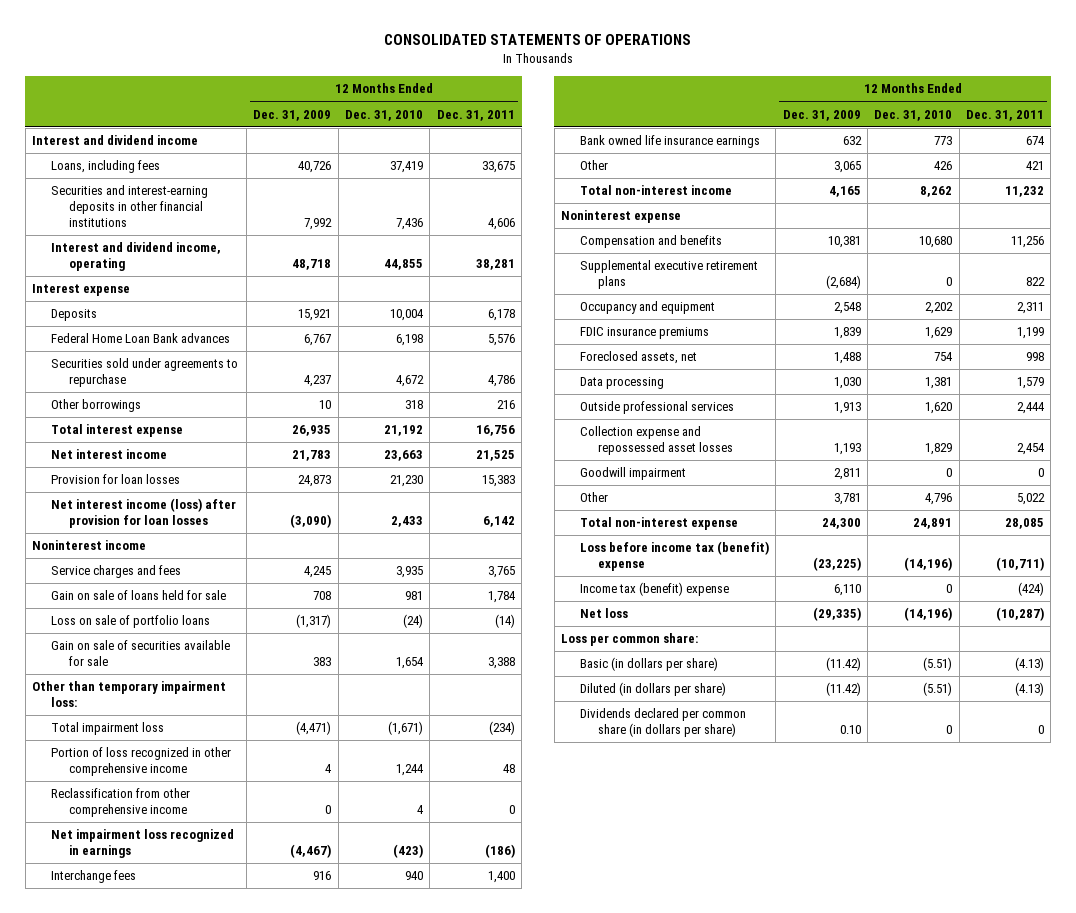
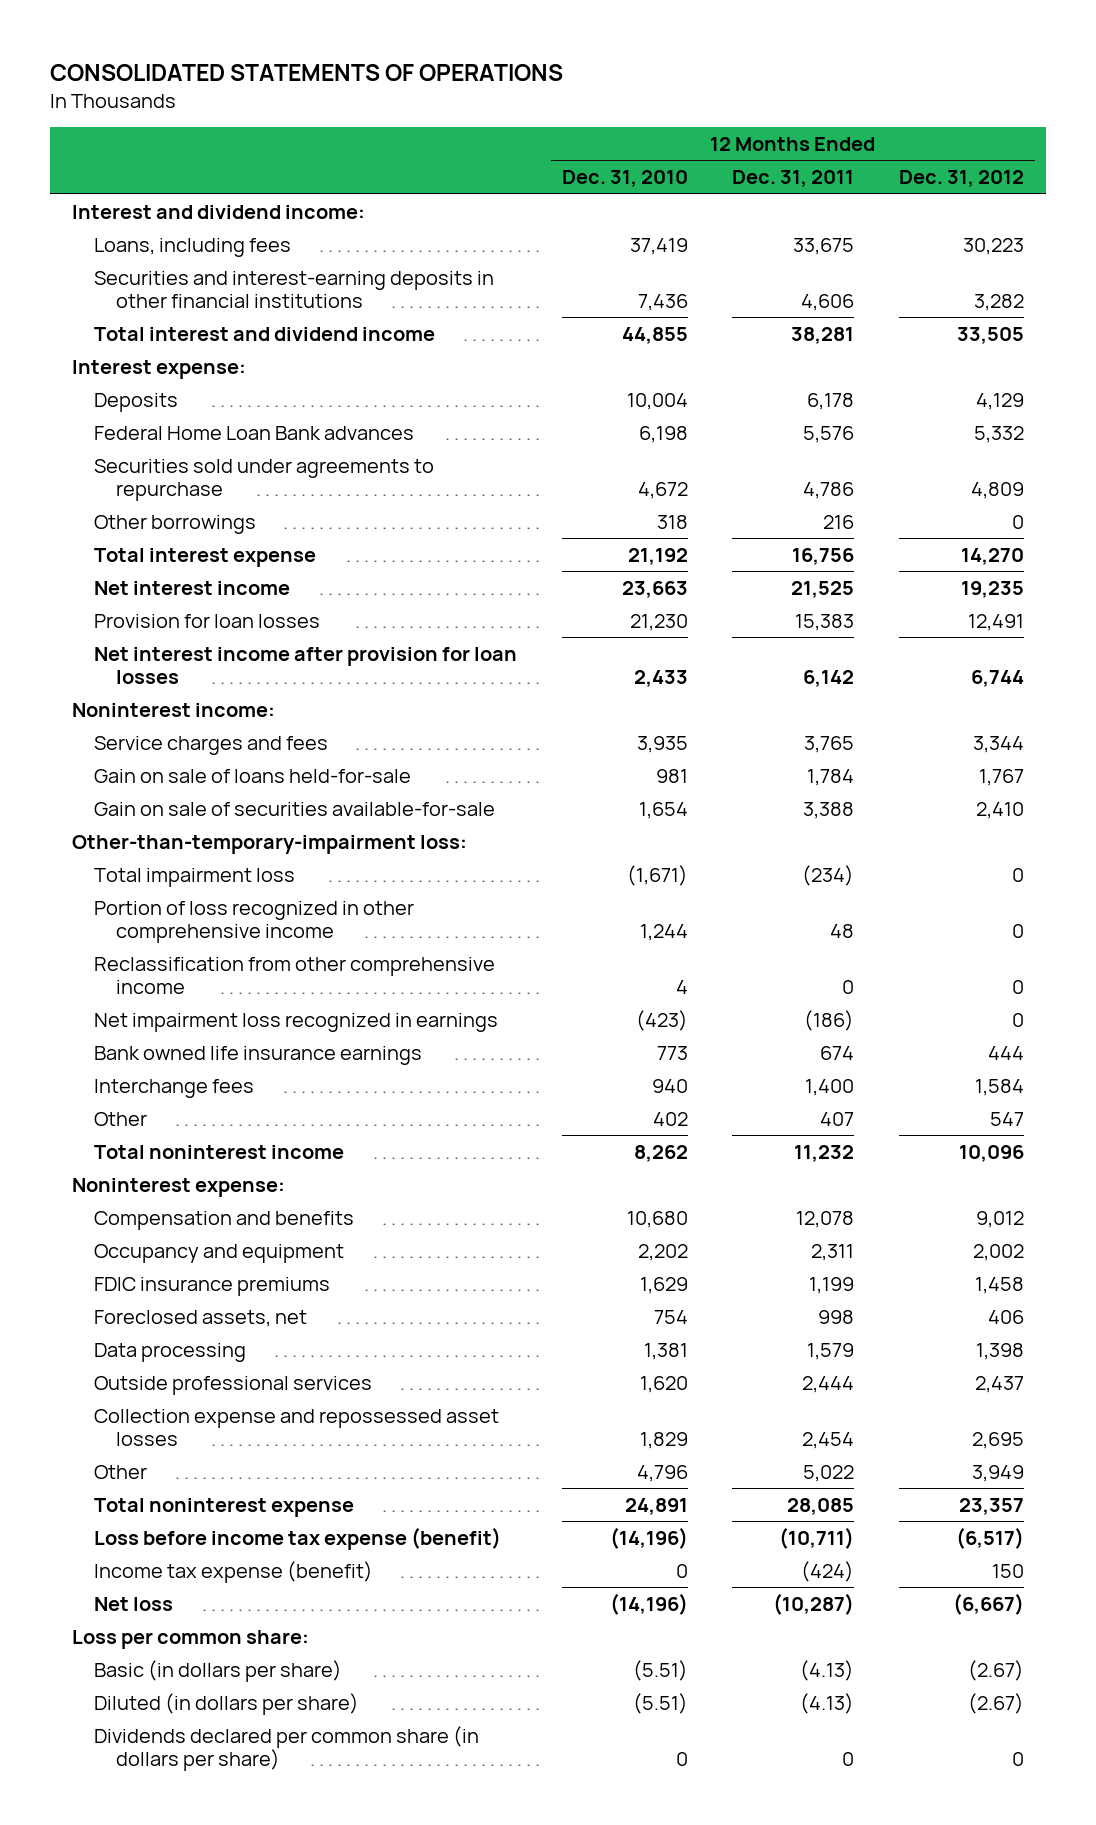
- | 12 Months Ended Dec. 31, 2009 | 12 Months Ended Dec. 31, 2010 | 12 Months Ended Dec. 31, 2011
+ | 12 Months Ended Dec. 31, 2010 | 12 Months Ended Dec. 31, 2011 | 12 Months Ended Dec. 31, 2012
- Interest and dividend income
+ Interest and dividend income:
- Interest and dividend income, operating | 48,718 | 44,855 | 38,281
- Interest expense
+ Total interest and dividend income | 44,855 | 38,281 | 33,505
+ Interest expense:
- Net interest income (loss) after provision for loan losses | (3,090) | 2,433 | 6,142
- Noninterest income
+ Net interest income after provision for loan losses | 2,433 | 6,142 | 6,744
+ Noninterest income:
- Gain on sale of loans held for sale | 708 | 981 | 1,784
- Loss on sale of portfolio loans | (1,317) | (24) | (14)
- Gain on sale of securities available for sale | 383 | 1,654 | 3,388
- Other than temporary impairment loss:
+ Gain on sale of loans held-for-sale | 981 | 1,784 | 1,767
+ Gain on sale of securities available-for-sale | 1,654 | 3,388 | 2,410
+ Other-than-temporary-impairment loss:
- Other | 3,065 | 426 | 421
- Total non-interest income | 4,165 | 8,262 | 11,232
- Noninterest expense
- Compensation and benefits | 10,381 | 10,680 | 11,256
- Supplemental executive retirement plans | (2,684) | 0 | 822
moved down: Interchange fees | 940 | 1,400 | 1,584
+ Other | 402 | 407 | 547
+ Total noninterest income | 8,262 | 11,232 | 10,096
+ Noninterest expense:
+ Compensation and benefits | 10,680 | 12,078 | 9,012
- Goodwill impairment | 2,811 | 0 | 0
- Total non-interest expense | 24,300 | 24,891 | 28,085
- Loss before income tax (benefit) expense | (23,225) | (14,196) | (10,711)
- Income tax (benefit) expense | 6,110 | 0 | (424)
+ Total noninterest expense | 24,891 | 28,085 | 23,357
+ Loss before income tax expense (benefit) | (14,196) | (10,711) | (6,517)
+ Income tax expense (benefit) | 0 | (424) | 150

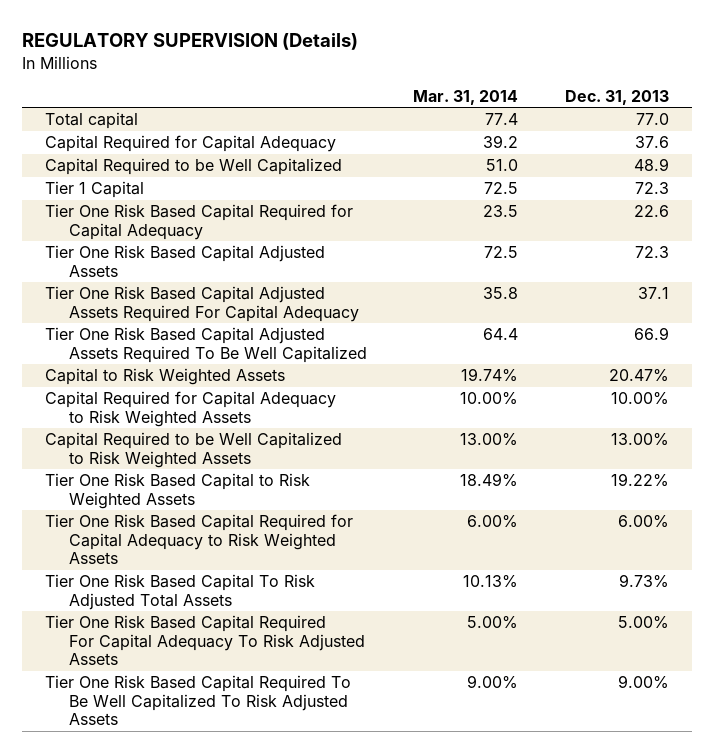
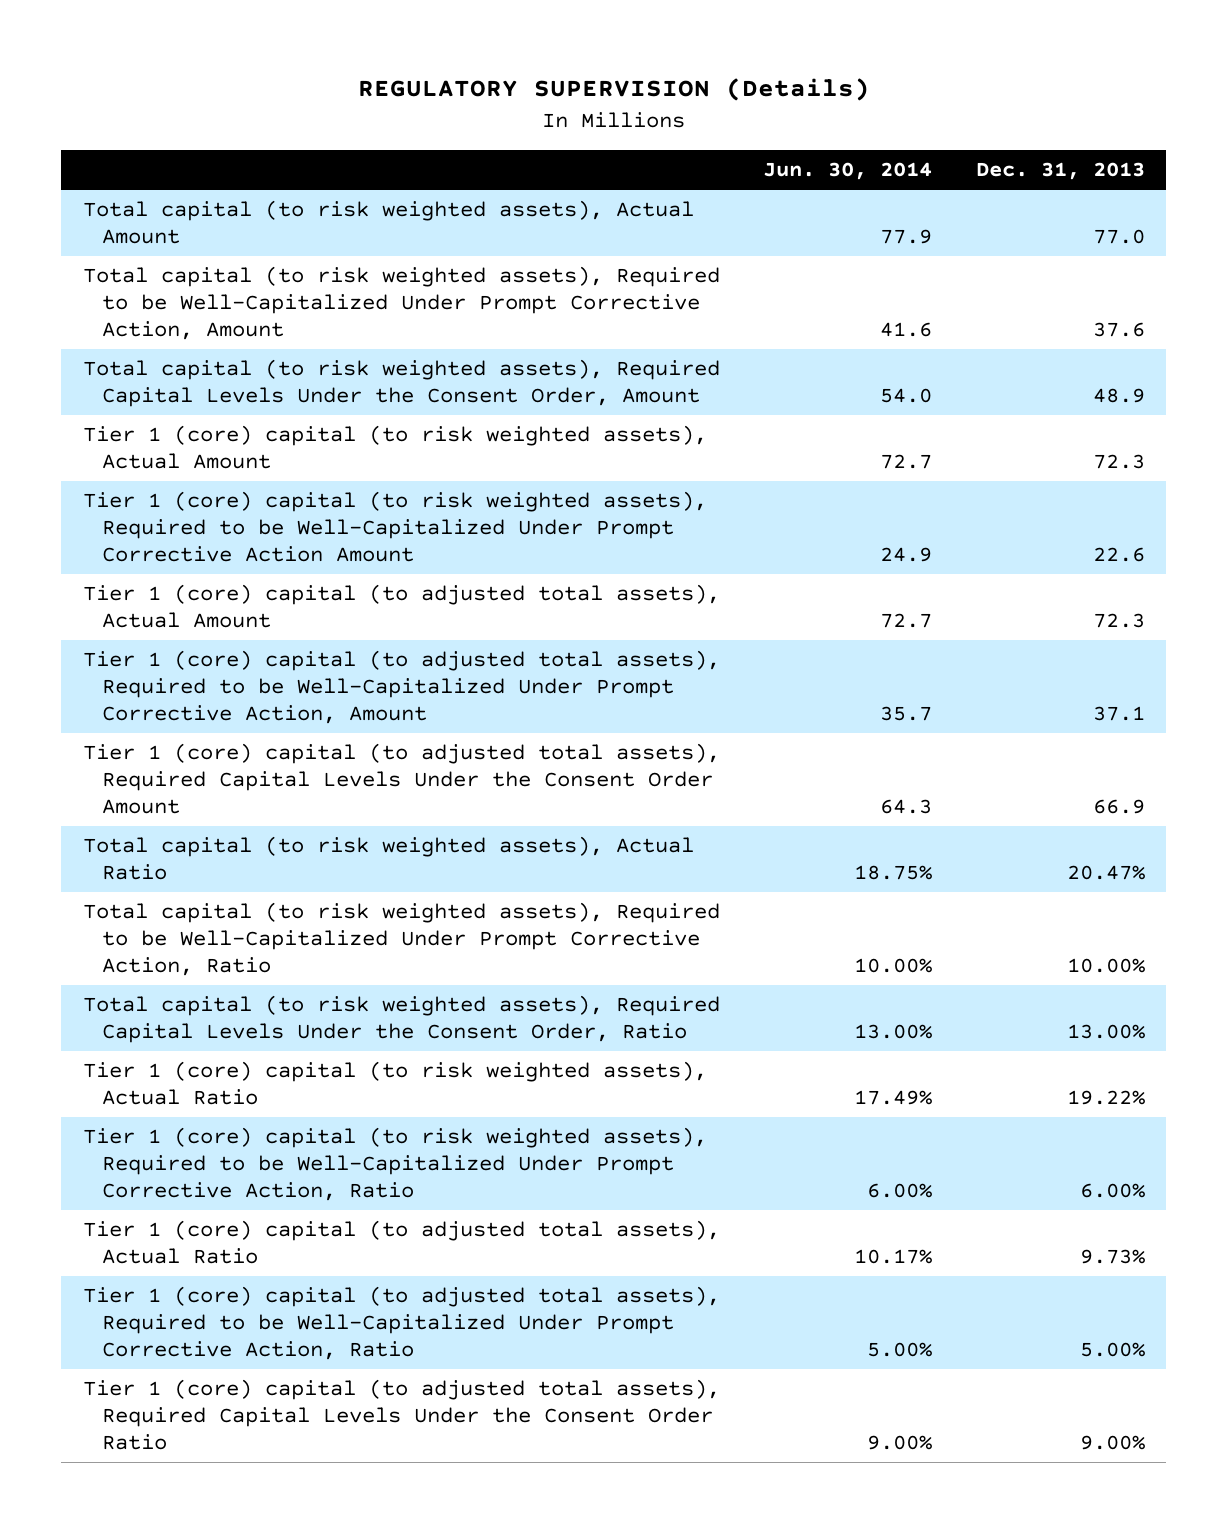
- | Mar. 31, 2014 | Dec. 31, 2013
+ | Jun. 30, 2014 | Dec. 31, 2013
- Total capital | 77.4 | 77.0
- Capital Required for Capital Adequacy | 39.2 | 37.6
- Capital Required to be Well Capitalized | 51.0 | 48.9
- Tier 1 Capital | 72.5 | 72.3
- Tier One Risk Based Capital Required for Capital Adequacy | 23.5 | 22.6
- Tier One Risk Based Capital Adjusted Assets | 72.5 | 72.3
- Tier One Risk Based Capital Adjusted Assets Required For Capital Adequacy | 35.8 | 37.1
- Tier One Risk Based Capital Adjusted Assets Required To Be Well Capitalized | 64.4 | 66.9
- Capital to Risk Weighted Assets | 19.74% | 20.47%
- Capital Required for Capital Adequacy to Risk Weighted Assets | 10.00% | 10.00%
- Capital Required to be Well Capitalized to Risk Weighted Assets | 13.00% | 13.00%
- Tier One Risk Based Capital to Risk Weighted Assets | 18.49% | 19.22%
- Tier One Risk Based Capital Required for Capital Adequacy to Risk Weighted Assets | 6.00% | 6.00%
- Tier One Risk Based Capital To Risk Adjusted Total Assets | 10.13% | 9.73%
- Tier One Risk Based Capital Required For Capital Adequacy To Risk Adjusted Assets | 5.00% | 5.00%
- Tier One Risk Based Capital Required To Be Well Capitalized To Risk Adjusted Assets | 9.00% | 9.00%
+ Total capital (to risk weighted assets), Actual Amount | 77.9 | 77.0
+ Total capital (to risk weighted assets), Required to be Well-Capitalized Under Prompt Corrective Action, Amount | 41.6 | 37.6
+ Total capital (to risk weighted assets), Required Capital Levels Under the Consent Order, Amount | 54.0 | 48.9
+ Tier 1 (core) capital (to risk weighted assets), Actual Amount | 72.7 | 72.3
+ Tier 1 (core) capital (to risk weighted assets), Required to be Well-Capitalized Under Prompt Corrective Action Amount | 24.9 | 22.6
+ Tier 1 (core) capital (to adjusted total assets), Actual Amount | 72.7 | 72.3
+ Tier 1 (core) capital (to adjusted total assets), Required to be Well-Capitalized Under Prompt Corrective Action, Amount | 35.7 | 37.1
+ Tier 1 (core) capital (to adjusted total assets), Required Capital Levels Under the Consent Order Amount | 64.3 | 66.9
+ Total capital (to risk weighted assets), Actual Ratio | 18.75% | 20.47%
+ Total capital (to risk weighted assets), Required to be Well-Capitalized Under Prompt Corrective Action, Ratio | 10.00% | 10.00%
+ Total capital (to risk weighted assets), Required Capital Levels Under the Consent Order, Ratio | 13.00% | 13.00%
+ Tier 1 (core) capital (to risk weighted assets), Actual Ratio | 17.49% | 19.22%
+ Tier 1 (core) capital (to risk weighted assets), Required to be Well-Capitalized Under Prompt Corrective Action, Ratio | 6.00% | 6.00%
+ Tier 1 (core) capital (to adjusted total assets), Actual Ratio | 10.17% | 9.73%
+ Tier 1 (core) capital (to adjusted total assets), Required to be Well-Capitalized Under Prompt Corrective Action, Ratio | 5.00% | 5.00%
+ Tier 1 (core) capital (to adjusted total assets), Required Capital Levels Under the Consent Order Ratio | 9.00% | 9.00%

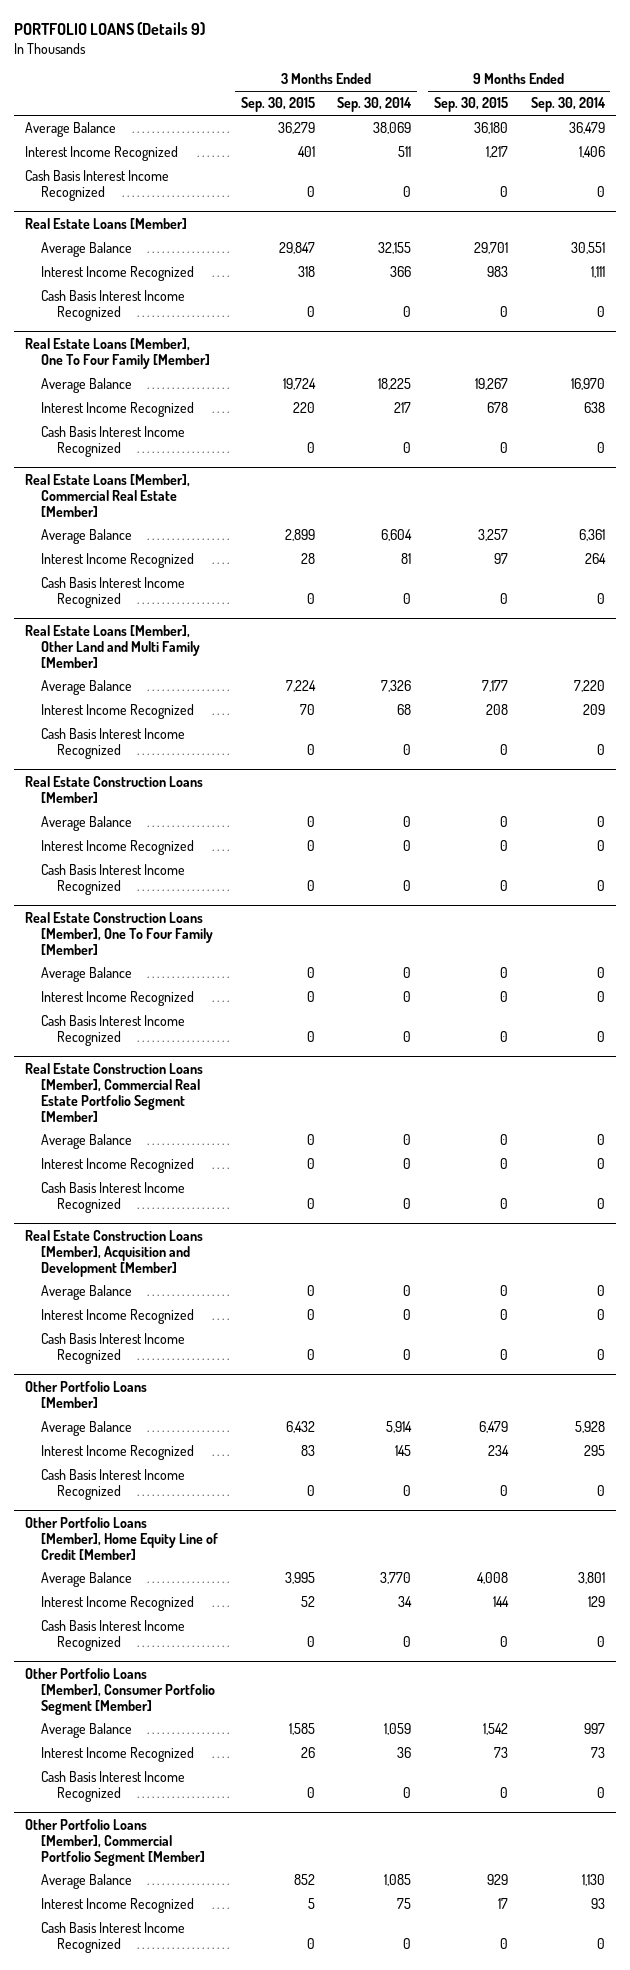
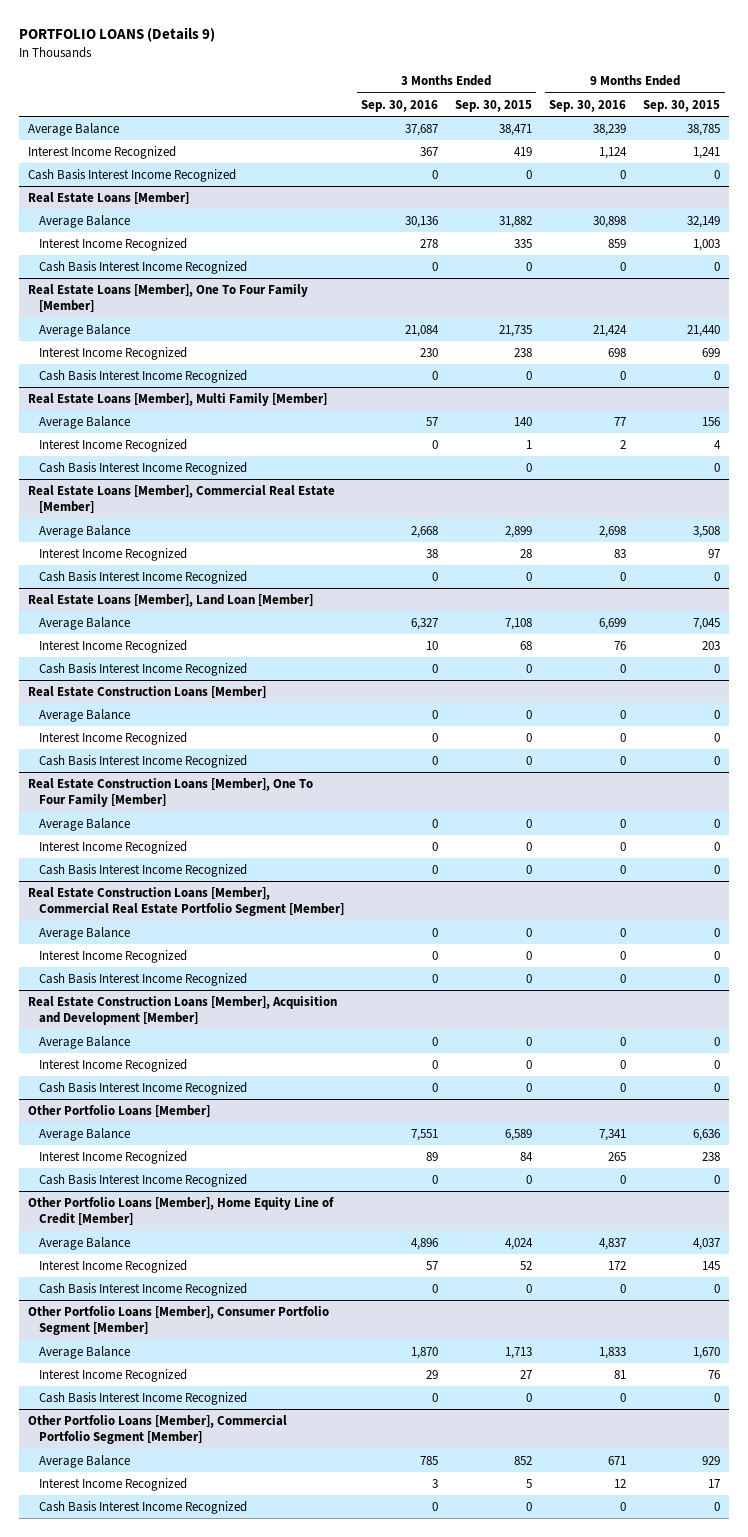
- | 3 Months Ended Sep. 30, 2015 | 3 Months Ended Sep. 30, 2014 | 9 Months Ended Sep. 30, 2015 | 9 Months Ended Sep. 30, 2014
+ | 3 Months Ended Sep. 30, 2016 | 3 Months Ended Sep. 30, 2015 | 9 Months Ended Sep. 30, 2016 | 9 Months Ended Sep. 30, 2015
- Average Balance | 36,279 | 38,069 | 36,180 | 36,479
- Interest Income Recognized | 401 | 511 | 1,217 | 1,406
+ Average Balance | 37,687 | 38,471 | 38,239 | 38,785
+ Interest Income Recognized | 367 | 419 | 1,124 | 1,241
@ Real Estate Loans [Member]
- Average Balance | 29,847 | 32,155 | 29,701 | 30,551
- Interest Income Recognized | 318 | 366 | 983 | 1,111
+ Average Balance | 30,136 | 31,882 | 30,898 | 32,149
+ Interest Income Recognized | 278 | 335 | 859 | 1,003
@ Real Estate Loans [Member], One To Four Family [Member]
- Average Balance | 19,724 | 18,225 | 19,267 | 16,970
- Interest Income Recognized | 220 | 217 | 678 | 638
+ Average Balance | 21,084 | 21,735 | 21,424 | 21,440
+ Interest Income Recognized | 230 | 238 | 698 | 699
+ Real Estate Loans [Member], Multi Family [Member]
+ Average Balance | 57 | 140 | 77 | 156
+ Interest Income Recognized | 0 | 1 | 2 | 4
+ Cash Basis Interest Income Recognized | | 0 | | 0
@ Real Estate Loans [Member], Commercial Real Estate [Member]
- Average Balance | 2,899 | 6,604 | 3,257 | 6,361
+ Average Balance | 2,668 | 2,899 | 2,698 | 3,508
- Real Estate Loans [Member], Other Land and Multi Family [Member]
- Average Balance | 7,224 | 7,326 | 7,177 | 7,220
- Interest Income Recognized | 70 | 68 | 208 | 209
+ Real Estate Loans [Member], Land Loan [Member]
+ Average Balance | 6,327 | 7,108 | 6,699 | 7,045
+ Interest Income Recognized | 10 | 68 | 76 | 203
@ Other Portfolio Loans [Member]
- Average Balance | 6,432 | 5,914 | 6,479 | 5,928
- Interest Income Recognized | 83 | 145 | 234 | 295
+ Average Balance | 7,551 | 6,589 | 7,341 | 6,636
+ Interest Income Recognized | 89 | 84 | 265 | 238
@ Other Portfolio Loans [Member], Home Equity Line of Credit [Member]
- Average Balance | 3,995 | 3,770 | 4,008 | 3,801
- Interest Income Recognized | 52 | 34 | 144 | 129
+ Average Balance | 4,896 | 4,024 | 4,837 | 4,037
+ Interest Income Recognized | 57 | 52 | 172 | 145
@ Other Portfolio Loans [Member], Consumer Portfolio Segment [Member]
- Average Balance | 1,585 | 1,059 | 1,542 | 997
- Interest Income Recognized | 26 | 36 | 73 | 73
+ Average Balance | 1,870 | 1,713 | 1,833 | 1,670
+ Interest Income Recognized | 29 | 27 | 81 | 76

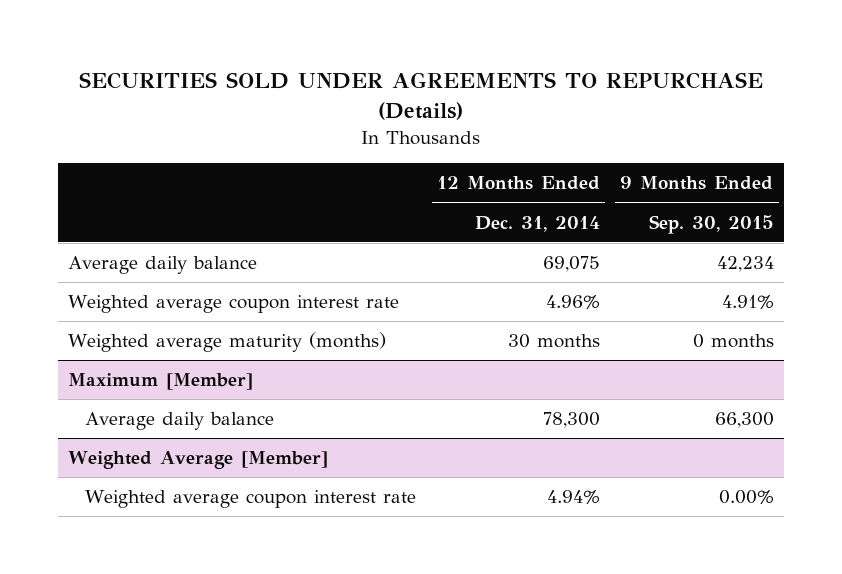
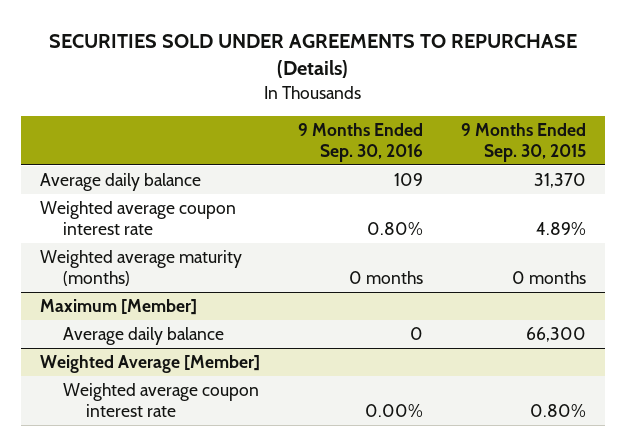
- | 12 Months Ended Dec. 31, 2014 | 9 Months Ended Sep. 30, 2015
+ | 9 Months Ended Sep. 30, 2016 | 9 Months Ended Sep. 30, 2015
- Average daily balance | 69,075 | 42,234
- Weighted average coupon interest rate | 4.96% | 4.91%
+ Average daily balance | 109 | 31,370
+ Weighted average coupon interest rate | 0.80% | 4.89%
@ Weighted Average [Member]
- Weighted average coupon interest rate | 4.94% | 0.00%
+ Weighted average coupon interest rate | 0.00% | 0.80%

